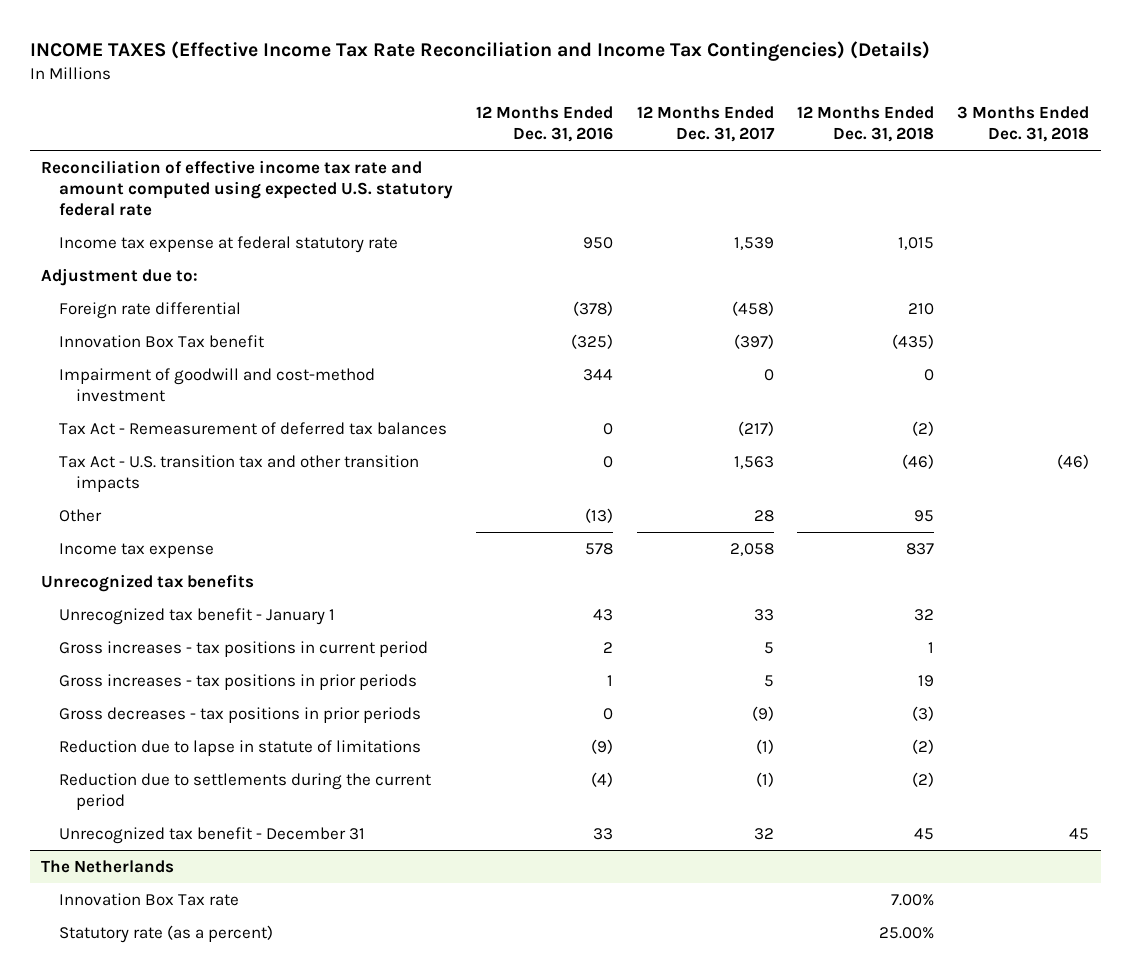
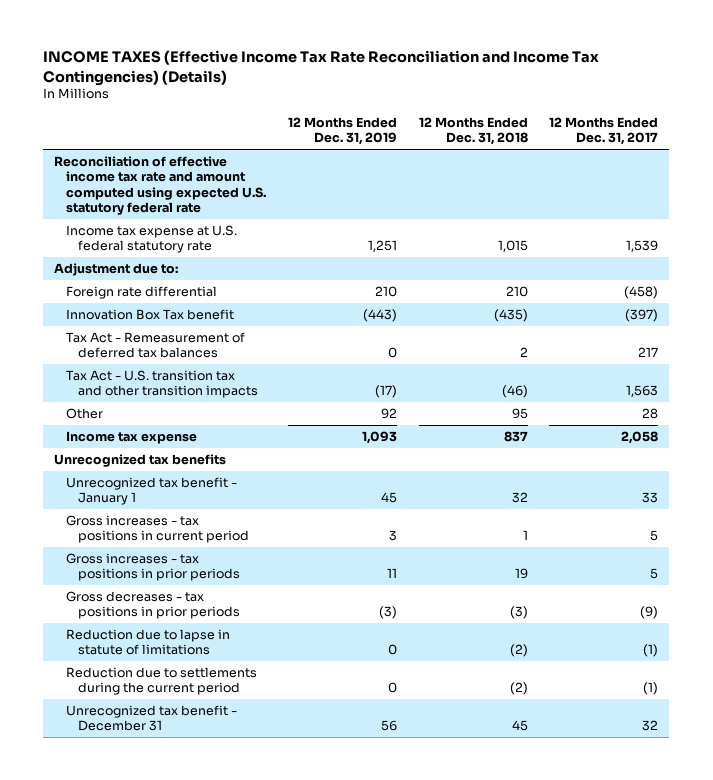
- | 12 Months Ended Dec. 31, 2016 | 12 Months Ended Dec. 31, 2017 | 12 Months Ended Dec. 31, 2018 | 3 Months Ended Dec. 31, 2018
+ | 12 Months Ended Dec. 31, 2019 | 12 Months Ended Dec. 31, 2018 | 12 Months Ended Dec. 31, 2017
- Income tax expense at federal statutory rate | 950 | 1,539 | 1,015 |
+ Income tax expense at U.S. federal statutory rate | 1,251 | 1,015 | 1,539
- Impairment of goodwill and cost-method investment | 344 | 0 | 0 |
- Tax Act - Remeasurement of deferred tax balances | 0 | (217) | (2) |
+ Tax Act - Remeasurement of deferred tax balances | 0 | 2 | 217
- The Netherlands
- Innovation Box Tax rate | | | 7.00% |
- Statutory rate (as a percent) | | | 25.00% |

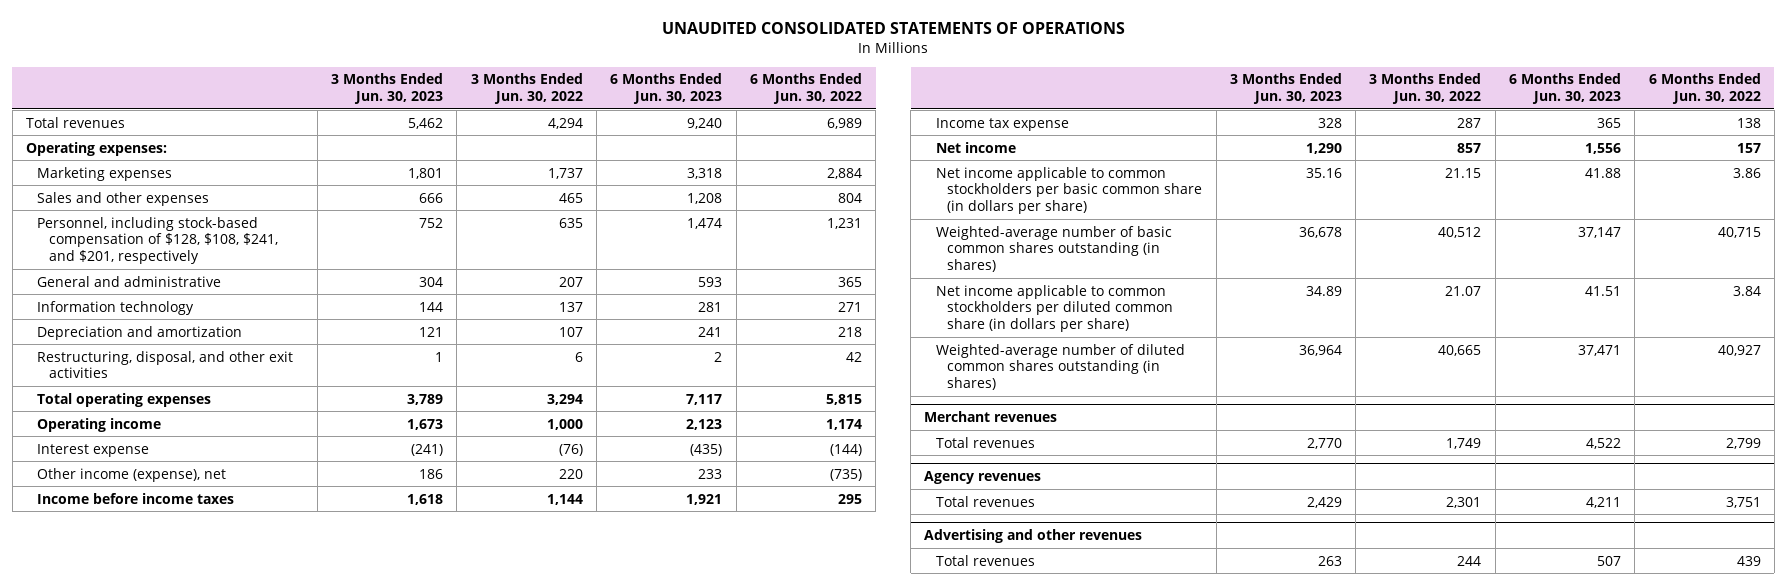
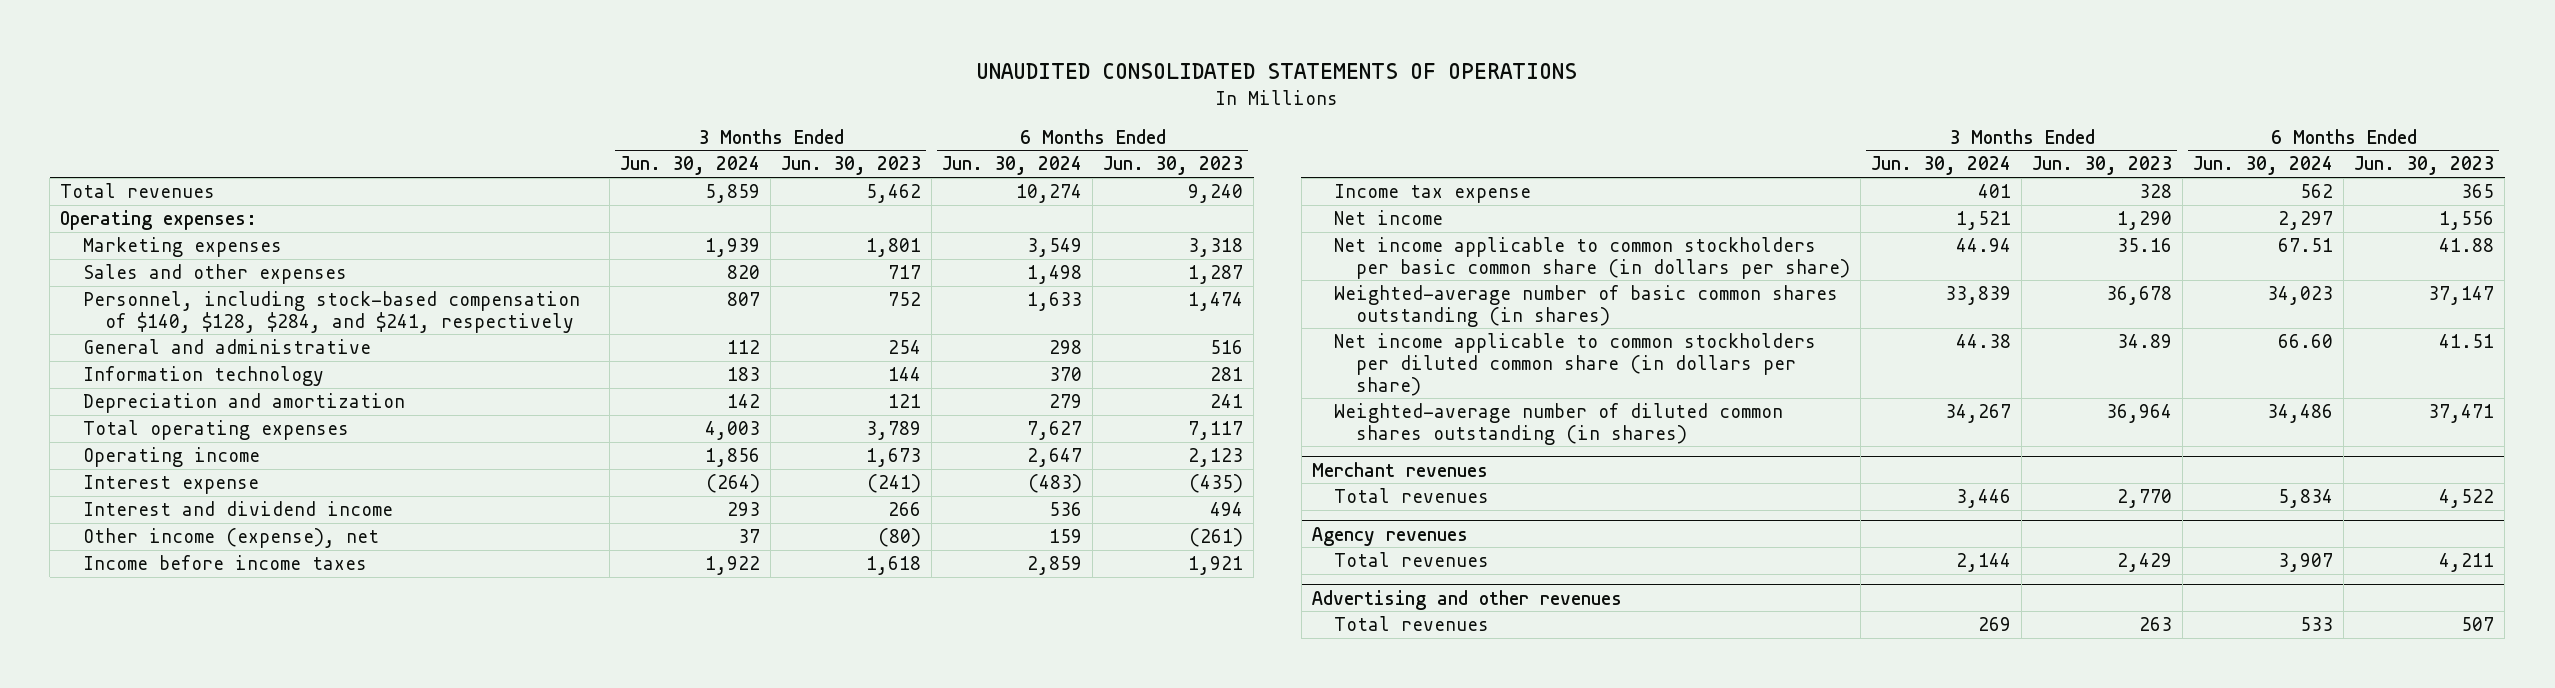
- | 3 Months Ended Jun. 30, 2023 | 3 Months Ended Jun. 30, 2022 | 6 Months Ended Jun. 30, 2023 | 6 Months Ended Jun. 30, 2022
+ | 3 Months Ended Jun. 30, 2024 | 3 Months Ended Jun. 30, 2023 | 6 Months Ended Jun. 30, 2024 | 6 Months Ended Jun. 30, 2023
- Sales and other expenses | 666 | 465 | 1,208 | 804
- Personnel, including stock-based compensation of $128, $108, $241, and $201, respectively | 752 | 635 | 1,474 | 1,231
- General and administrative | 304 | 207 | 593 | 365
+ Sales and other expenses | 820 | 717 | 1,498 | 1,287
+ Personnel, including stock-based compensation of $140, $128, $284, and $241, respectively | 807 | 752 | 1,633 | 1,474
+ General and administrative | 112 | 254 | 298 | 516
- Restructuring, disposal, and other exit activities | 1 | 6 | 2 | 42
- Other income (expense), net | 186 | 220 | 233 | (735)
+ Interest and dividend income | 293 | 266 | 536 | 494
+ Other income (expense), net | 37 | (80) | 159 | (261)

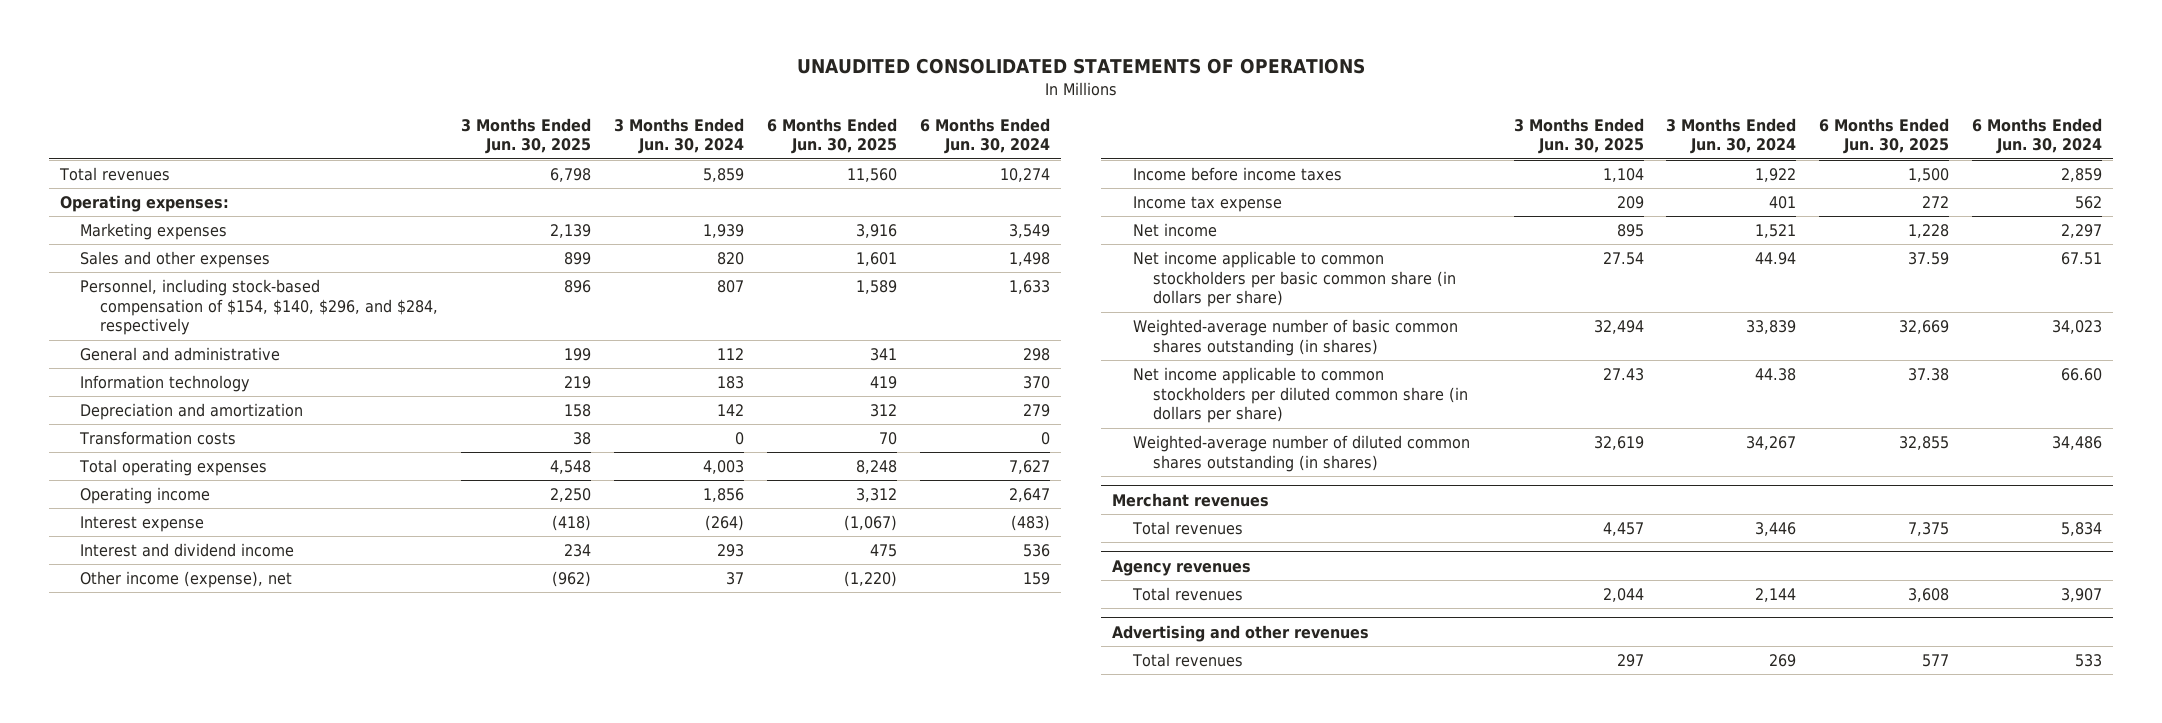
- | 3 Months Ended Jun. 30, 2024 | 3 Months Ended Jun. 30, 2023 | 6 Months Ended Jun. 30, 2024 | 6 Months Ended Jun. 30, 2023
+ | 3 Months Ended Jun. 30, 2025 | 3 Months Ended Jun. 30, 2024 | 6 Months Ended Jun. 30, 2025 | 6 Months Ended Jun. 30, 2024
- Personnel, including stock-based compensation of $140, $128, $284, and $241, respectively | 807 | 752 | 1,633 | 1,474
+ Personnel, including stock-based compensation of $154, $140, $296, and $284, respectively | 896 | 807 | 1,589 | 1,633
+ Transformation costs | 38 | 0 | 70 | 0

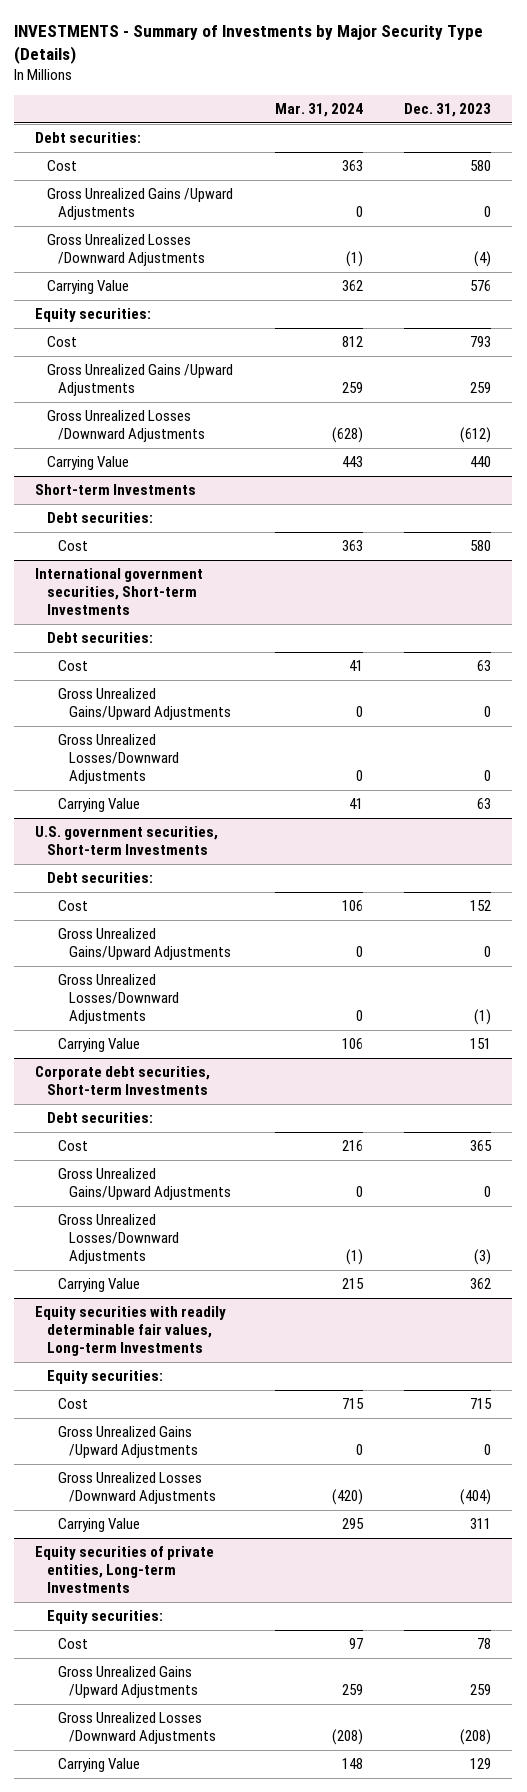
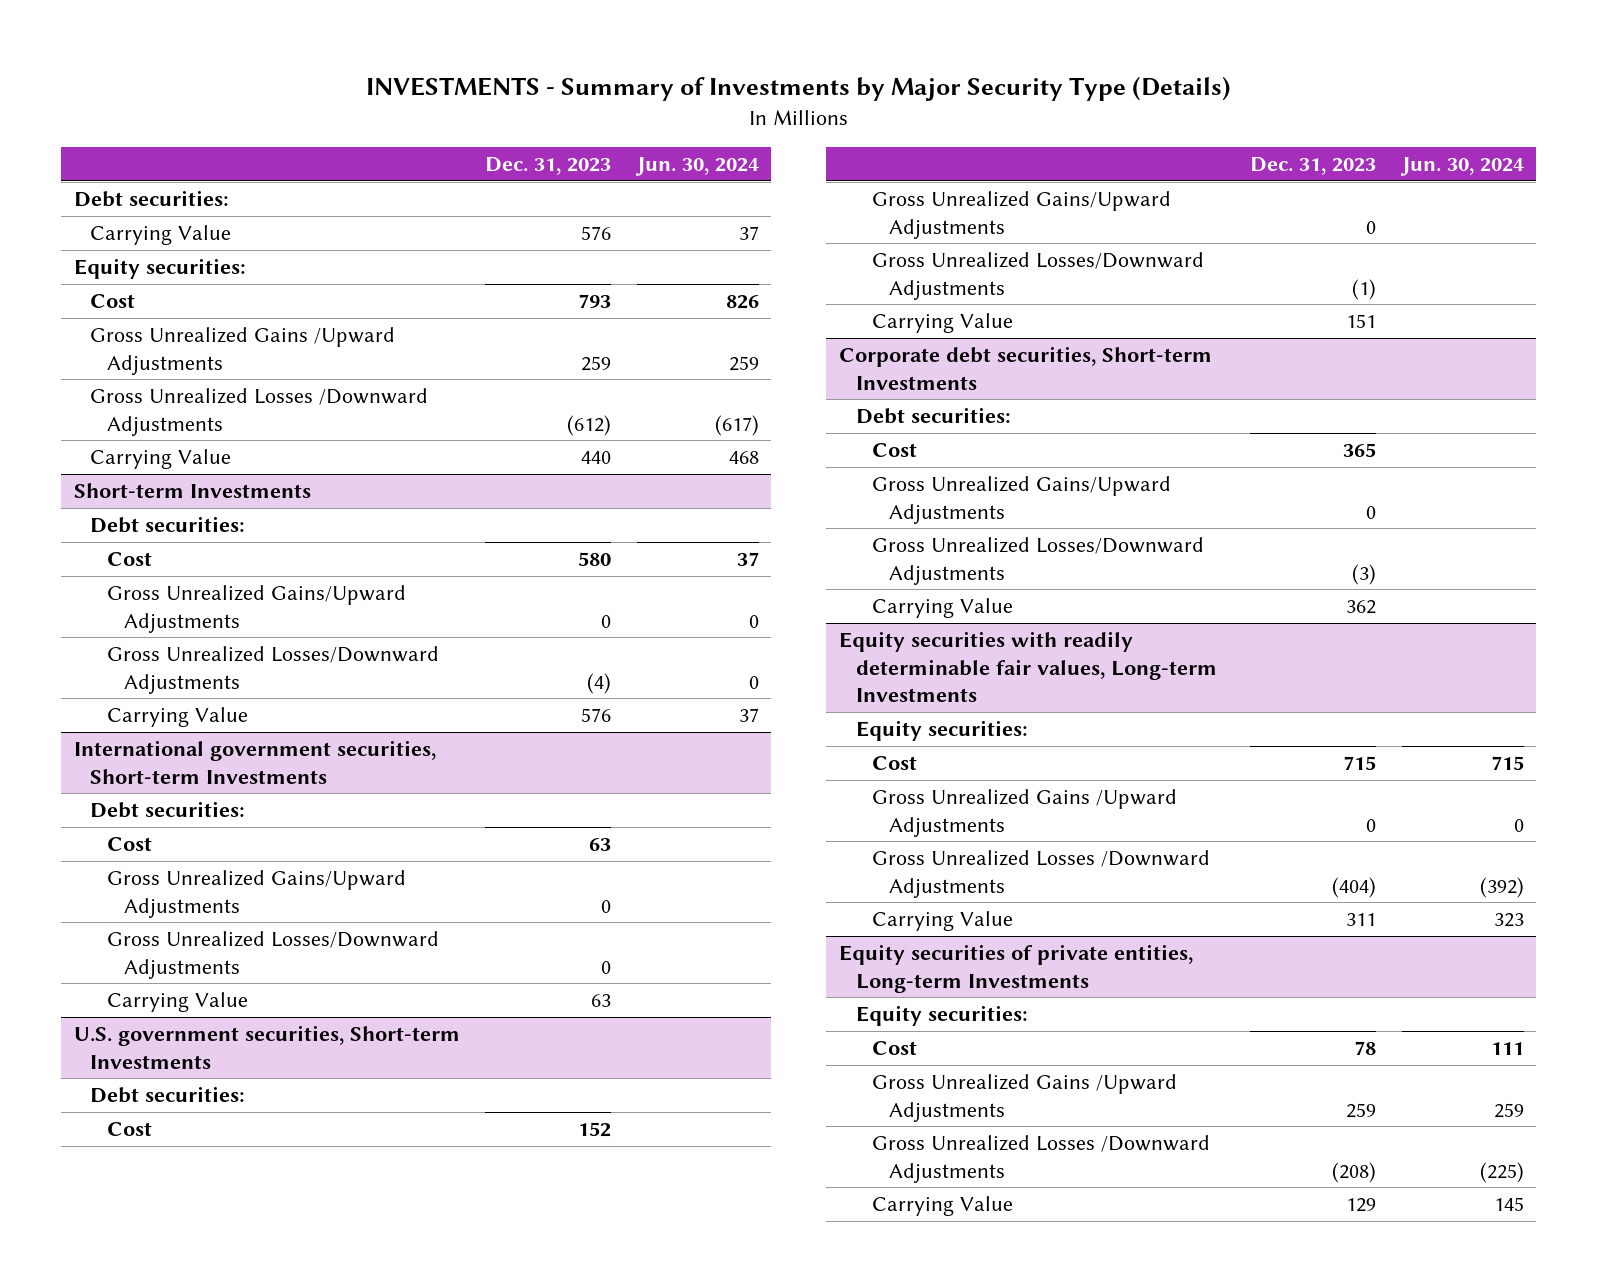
- | Mar. 31, 2024 | Dec. 31, 2023
+ | Dec. 31, 2023 | Jun. 30, 2024
- Cost | 363 | 580
- Gross Unrealized Gains /Upward Adjustments | 0 | 0
- Gross Unrealized Losses /Downward Adjustments | (1) | (4)
@ Short-term Investments
+ Gross Unrealized Gains/Upward Adjustments | 0 | 0
+ Gross Unrealized Losses/Downward Adjustments | (4) | 0
+ Carrying Value | 576 | 37

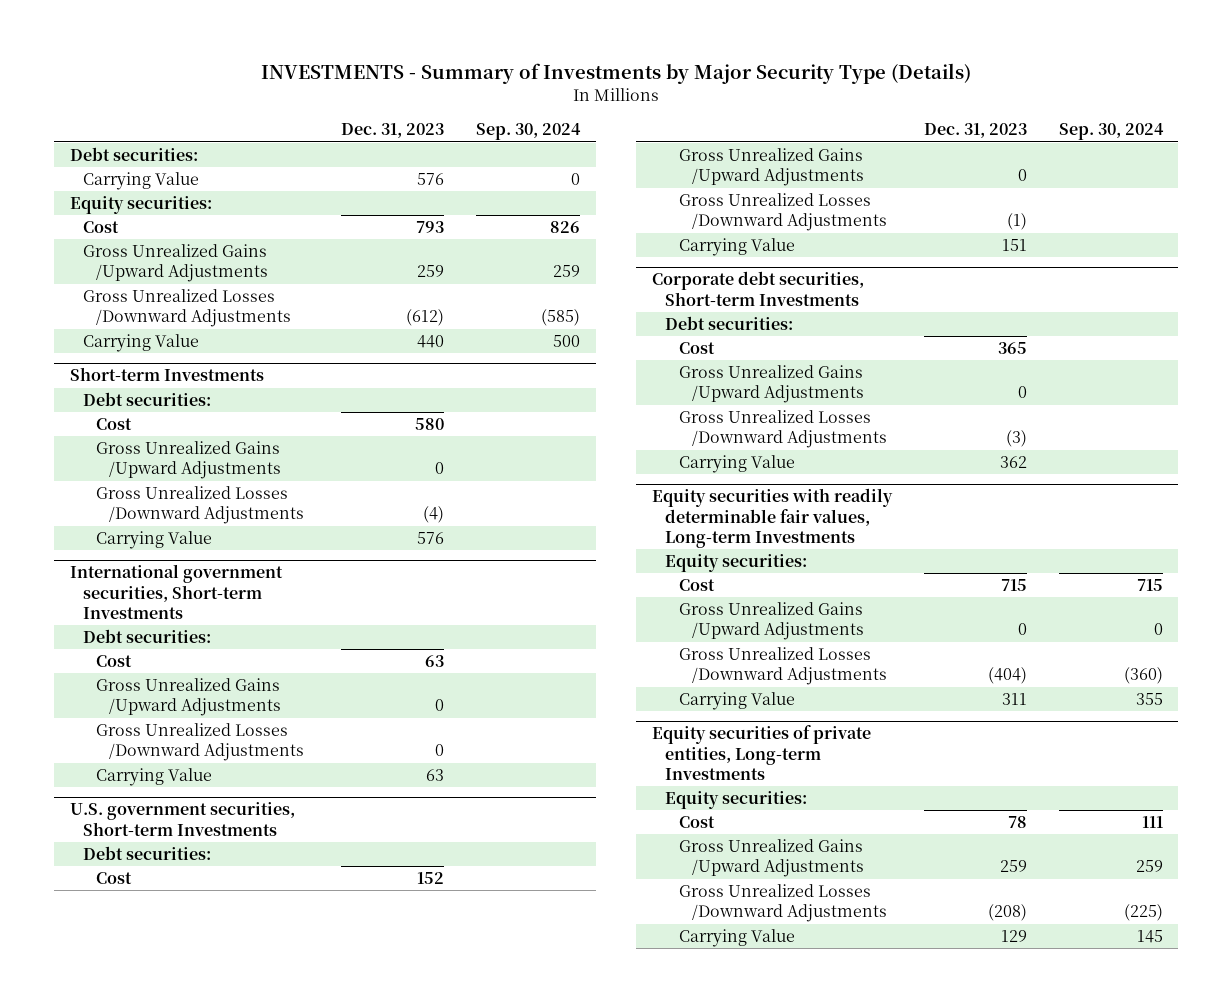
- | Dec. 31, 2023 | Jun. 30, 2024
+ | Dec. 31, 2023 | Sep. 30, 2024
@ Short-term Investments
- Gross Unrealized Gains/Upward Adjustments | 0 | 0
- Gross Unrealized Losses/Downward Adjustments | (4) | 0
+ Gross Unrealized Gains /Upward Adjustments | 0 |
+ Gross Unrealized Losses /Downward Adjustments | (4) |
@ International government securities, Short-term Investments
- Gross Unrealized Gains/Upward Adjustments | 0 |
- Gross Unrealized Losses/Downward Adjustments | 0 |
+ Gross Unrealized Gains /Upward Adjustments | 0 |
+ Gross Unrealized Losses /Downward Adjustments | 0 |
@ U.S. government securities, Short-term Investments
- Gross Unrealized Gains/Upward Adjustments | 0 |
- Gross Unrealized Losses/Downward Adjustments | (1) |
+ Gross Unrealized Gains /Upward Adjustments | 0 |
+ Gross Unrealized Losses /Downward Adjustments | (1) |
@ Corporate debt securities, Short-term Investments
- Gross Unrealized Gains/Upward Adjustments | 0 |
- Gross Unrealized Losses/Downward Adjustments | (3) |
+ Gross Unrealized Gains /Upward Adjustments | 0 |
+ Gross Unrealized Losses /Downward Adjustments | (3) |

